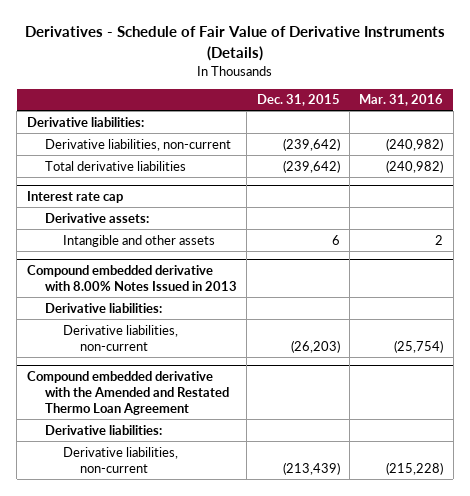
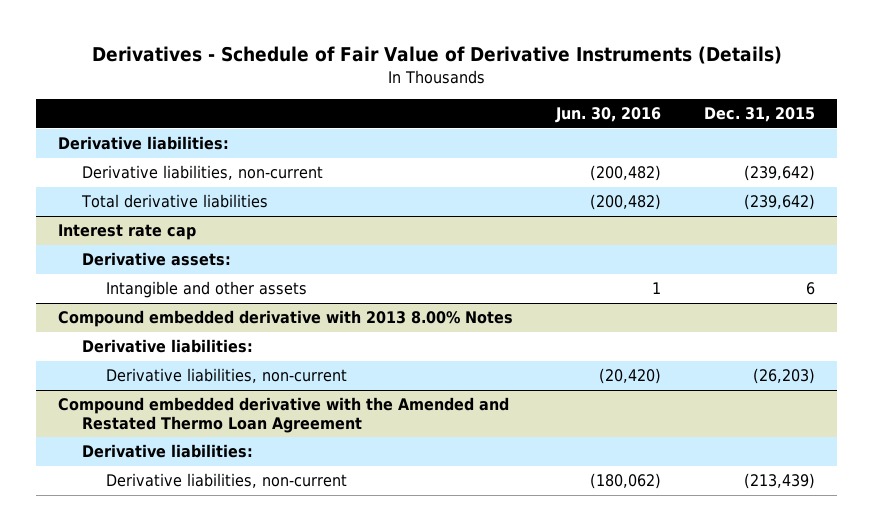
- | Dec. 31, 2015 | Mar. 31, 2016
+ | Jun. 30, 2016 | Dec. 31, 2015
- Compound embedded derivative with 8.00% Notes Issued in 2013
+ Compound embedded derivative with 2013 8.00% Notes

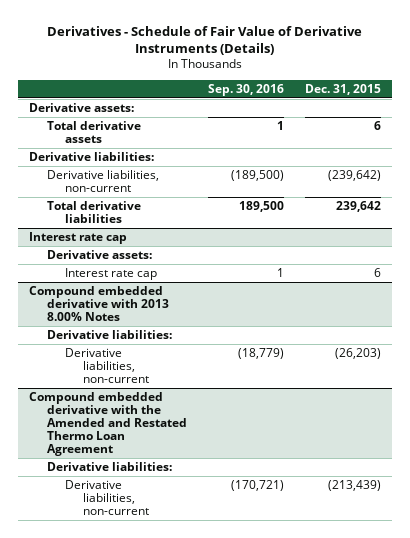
- | Jun. 30, 2016 | Dec. 31, 2015
+ | Sep. 30, 2016 | Dec. 31, 2015
+ Derivative assets:
+ Total derivative assets | 1 | 6
- Total derivative liabilities | (200,482) | (239,642)
+ Total derivative liabilities | 189,500 | 239,642
@ Interest rate cap
- Intangible and other assets | 1 | 6
+ Interest rate cap | 1 | 6

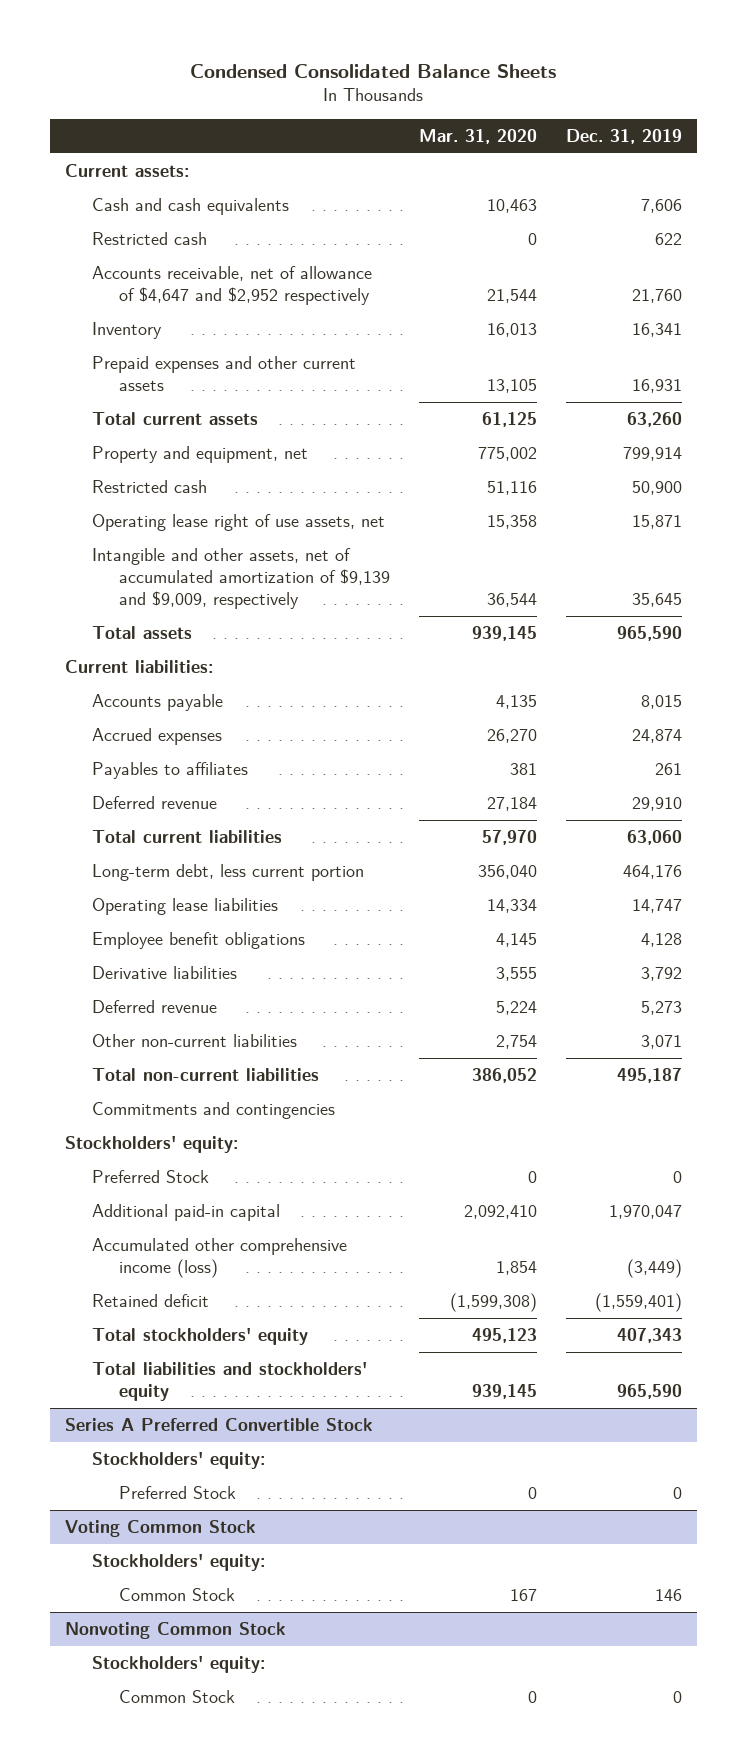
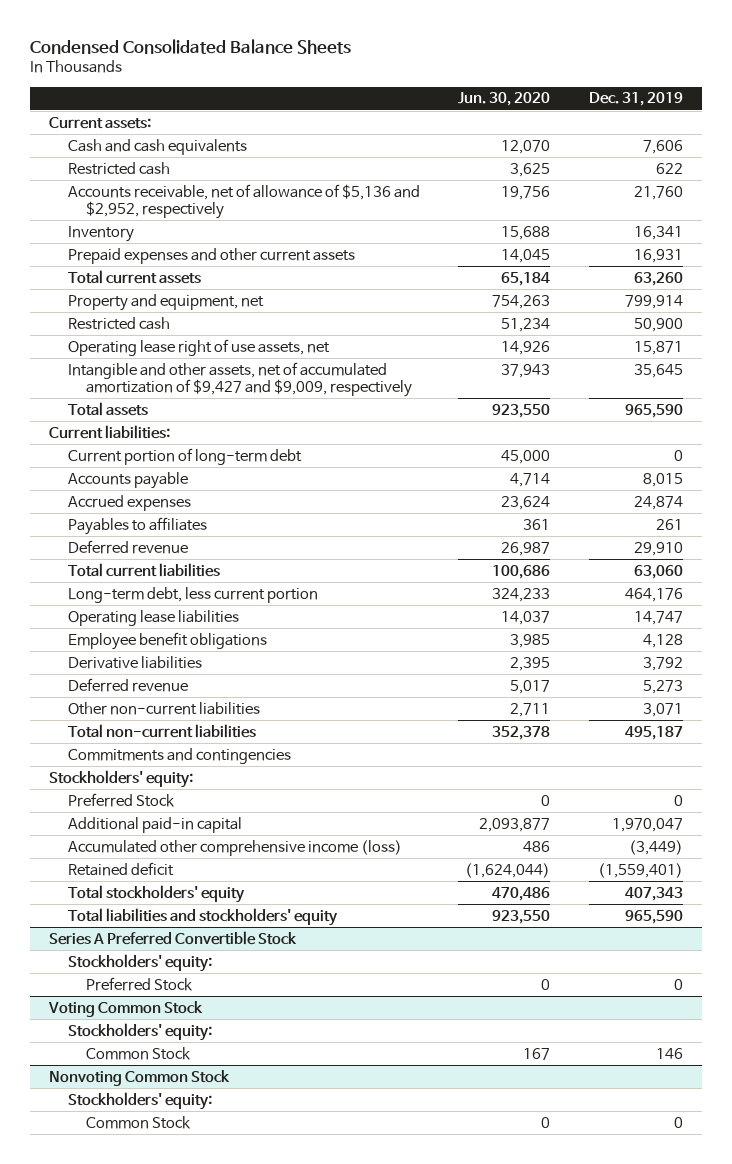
- | Mar. 31, 2020 | Dec. 31, 2019
+ | Jun. 30, 2020 | Dec. 31, 2019
- Accounts receivable, net of allowance of $4,647 and $2,952 respectively | 21,544 | 21,760
+ Accounts receivable, net of allowance of $5,136 and $2,952, respectively | 19,756 | 21,760
- Intangible and other assets, net of accumulated amortization of $9,139 and $9,009, respectively | 36,544 | 35,645
+ Intangible and other assets, net of accumulated amortization of $9,427 and $9,009, respectively | 37,943 | 35,645
+ Current portion of long-term debt | 45,000 | 0

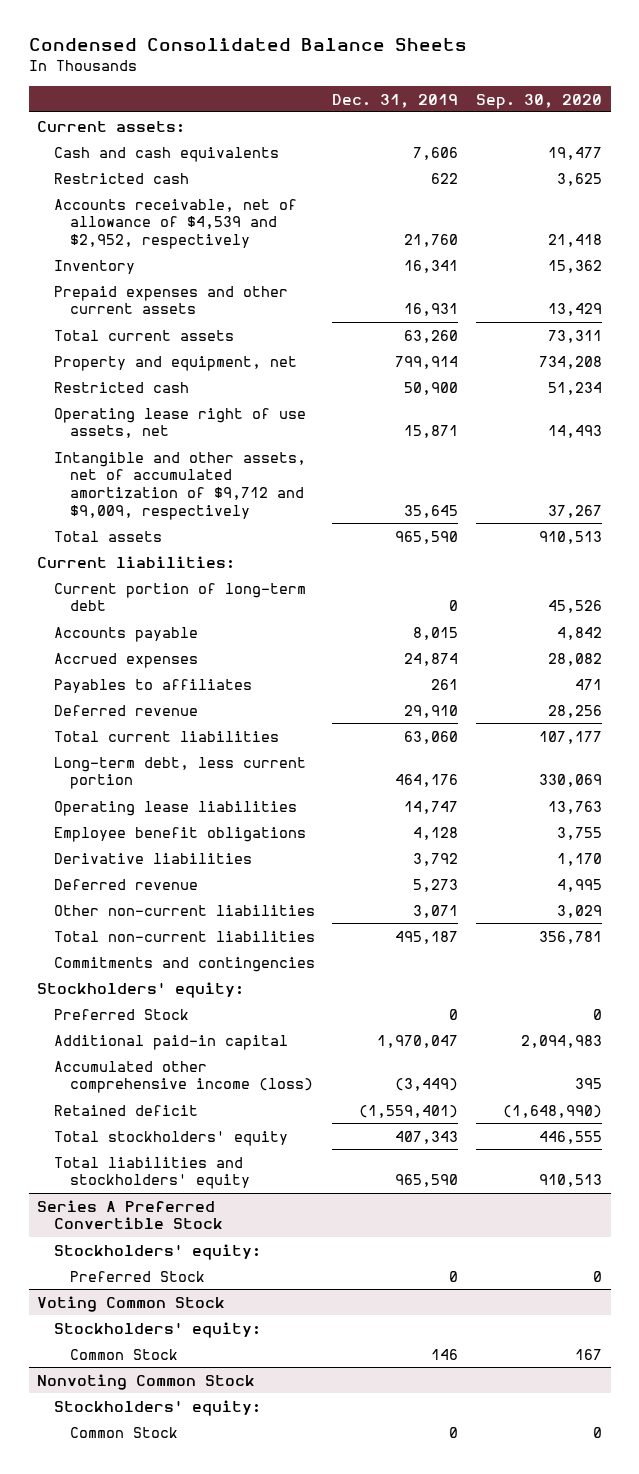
- | Jun. 30, 2020 | Dec. 31, 2019
+ | Dec. 31, 2019 | Sep. 30, 2020
- Accounts receivable, net of allowance of $5,136 and $2,952, respectively | 19,756 | 21,760
+ Accounts receivable, net of allowance of $4,539 and $2,952, respectively | 21,760 | 21,418
- Intangible and other assets, net of accumulated amortization of $9,427 and $9,009, respectively | 37,943 | 35,645
+ Intangible and other assets, net of accumulated amortization of $9,712 and $9,009, respectively | 35,645 | 37,267

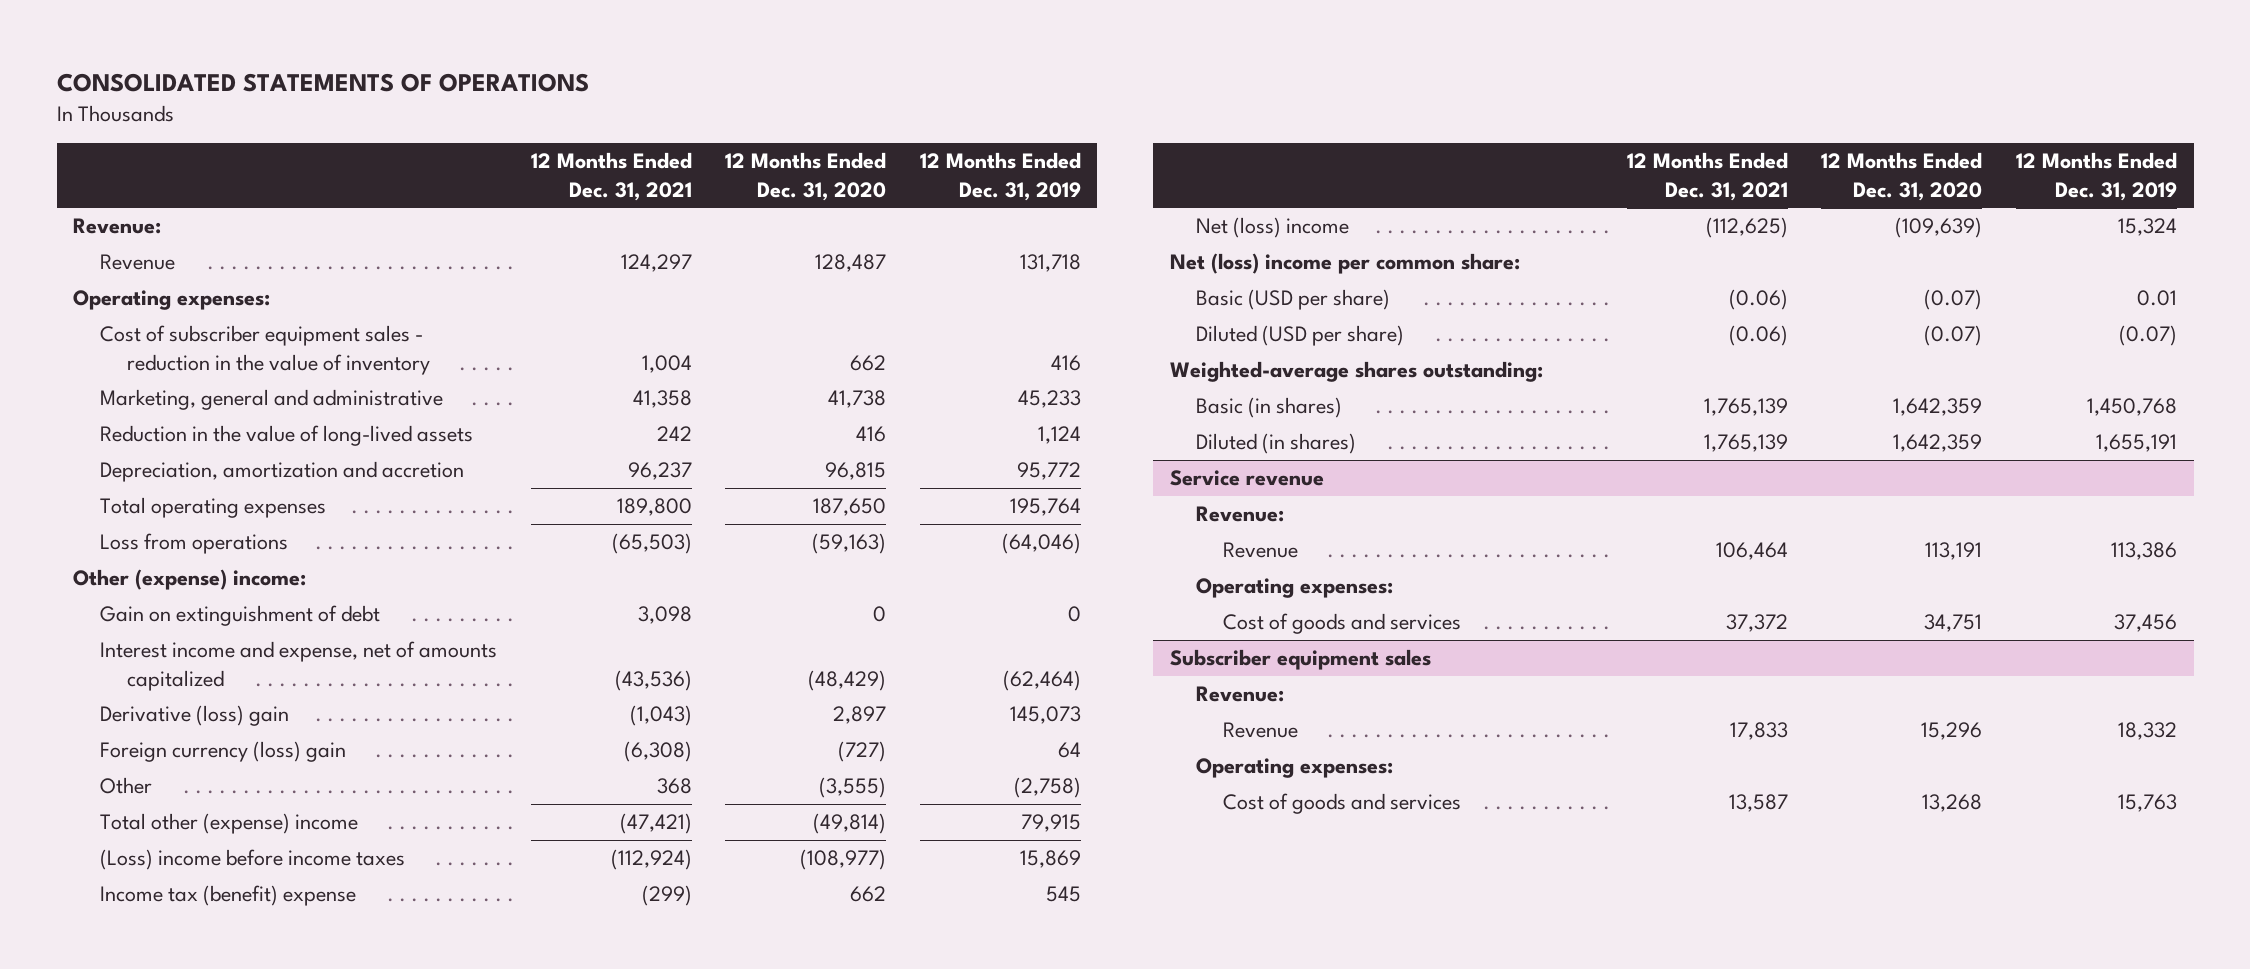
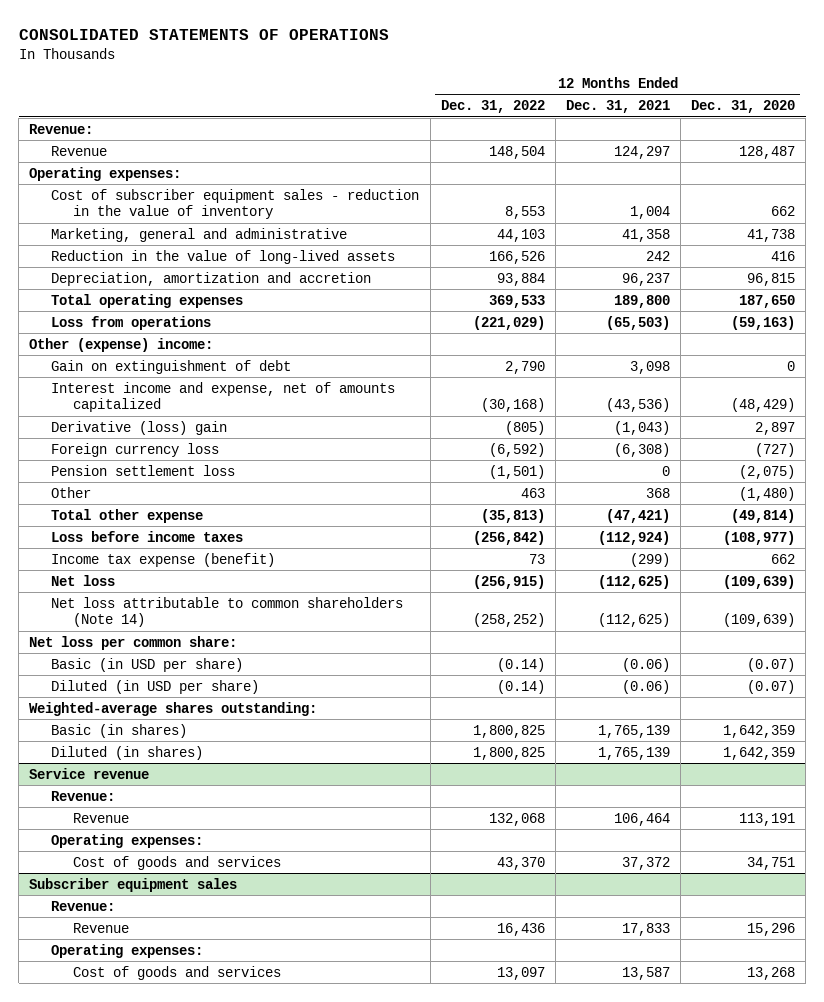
- | 12 Months Ended Dec. 31, 2021 | 12 Months Ended Dec. 31, 2020 | 12 Months Ended Dec. 31, 2019
+ | 12 Months Ended Dec. 31, 2022 | 12 Months Ended Dec. 31, 2021 | 12 Months Ended Dec. 31, 2020
- Foreign currency (loss) gain | (6,308) | (727) | 64
- Other | 368 | (3,555) | (2,758)
- Total other (expense) income | (47,421) | (49,814) | 79,915
- (Loss) income before income taxes | (112,924) | (108,977) | 15,869
- Income tax (benefit) expense | (299) | 662 | 545
- Net (loss) income | (112,625) | (109,639) | 15,324
- Net (loss) income per common share:
- Basic (USD per share) | (0.06) | (0.07) | 0.01
- Diluted (USD per share) | (0.06) | (0.07) | (0.07)
+ Foreign currency loss | (6,592) | (6,308) | (727)
+ Pension settlement loss | (1,501) | 0 | (2,075)
+ Other | 463 | 368 | (1,480)
+ Total other expense | (35,813) | (47,421) | (49,814)
+ Loss before income taxes | (256,842) | (112,924) | (108,977)
+ Income tax expense (benefit) | 73 | (299) | 662
+ Net loss | (256,915) | (112,625) | (109,639)
+ Net loss attributable to common shareholders (Note 14) | (258,252) | (112,625) | (109,639)
+ Net loss per common share:
+ Basic (in USD per share) | (0.14) | (0.06) | (0.07)
+ Diluted (in USD per share) | (0.14) | (0.06) | (0.07)

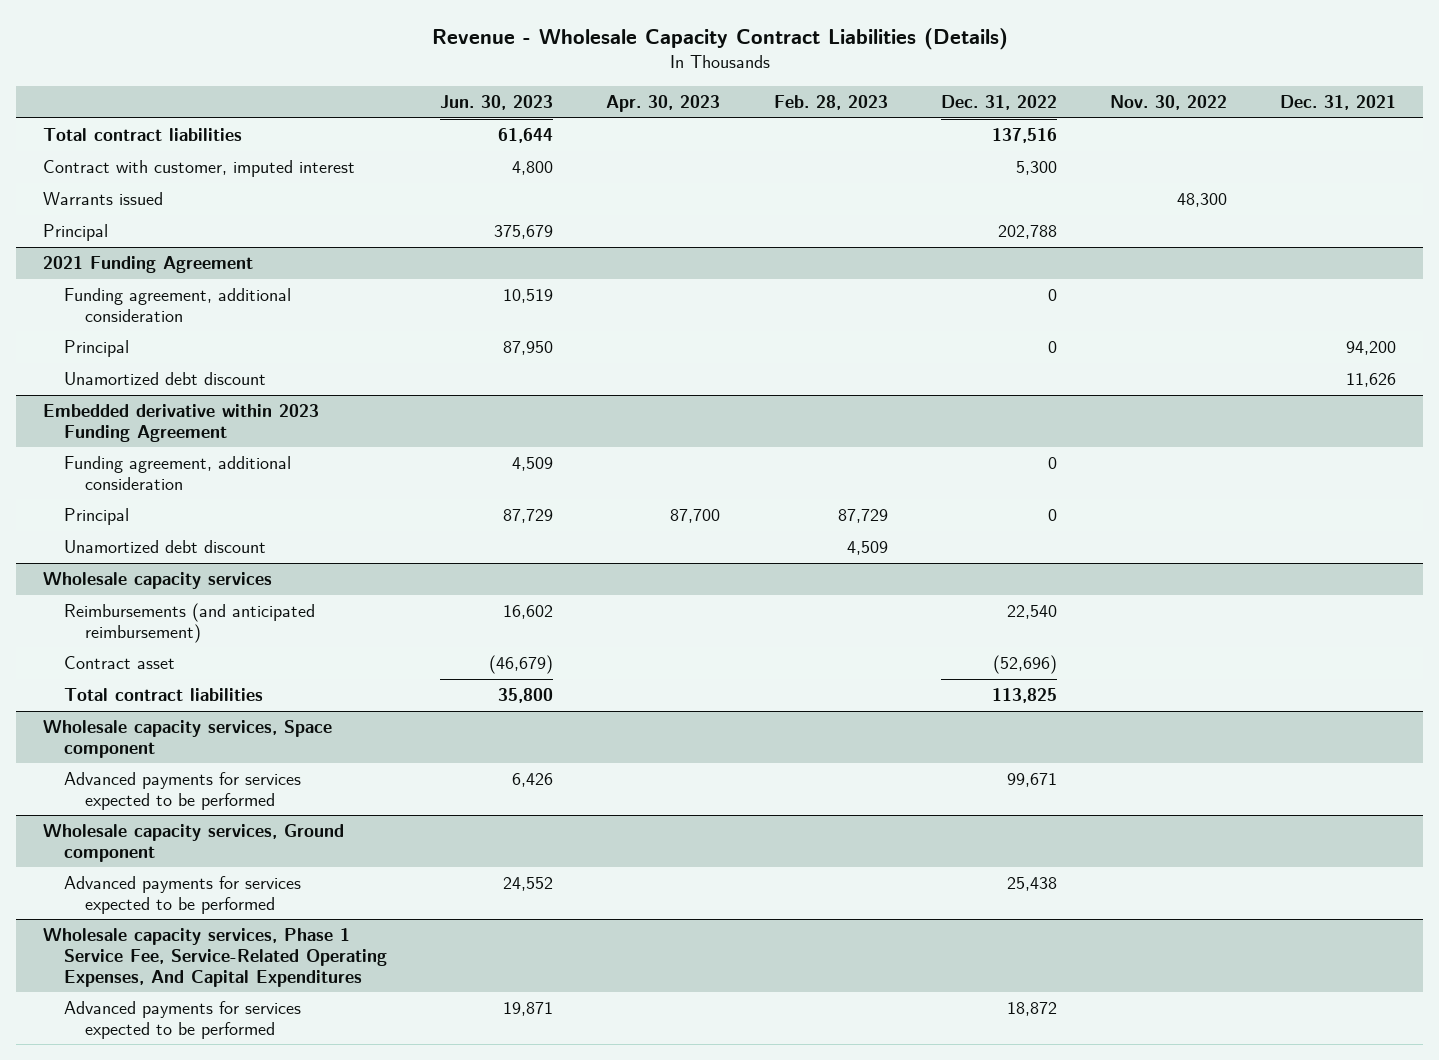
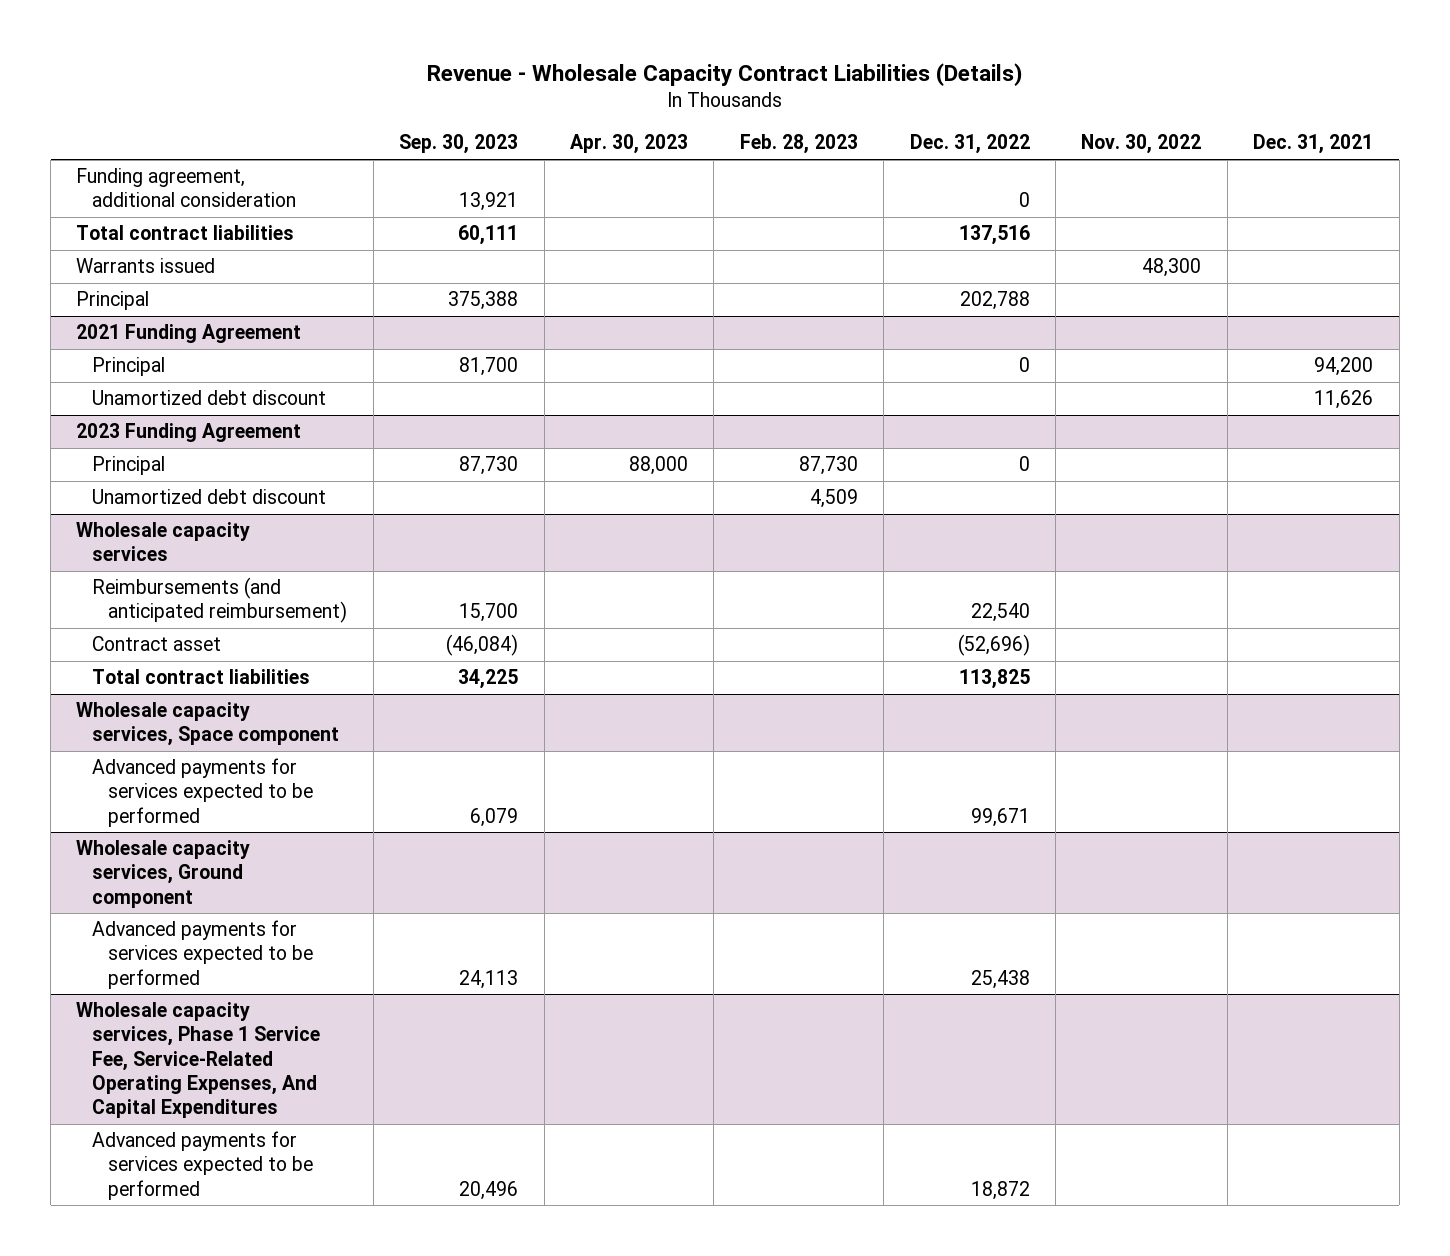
- | Jun. 30, 2023 | Apr. 30, 2023 | Feb. 28, 2023 | Dec. 31, 2022 | Nov. 30, 2022 | Dec. 31, 2021
+ | Sep. 30, 2023 | Apr. 30, 2023 | Feb. 28, 2023 | Dec. 31, 2022 | Nov. 30, 2022 | Dec. 31, 2021
+ Funding agreement, additional consideration | 13,921 | | | 0 | |
- Contract with customer, imputed interest | 4,800 | | | 5,300 | |
@ 2021 Funding Agreement
- Funding agreement, additional consideration | 10,519 | | | 0 | |
- Embedded derivative within 2023 Funding Agreement
- Funding agreement, additional consideration | 4,509 | | | 0 | |
- Principal | 87,729 | 87,700 | 87,729 | 0 | |
+ 2023 Funding Agreement
+ Principal | 87,730 | 88,000 | 87,730 | 0 | |

